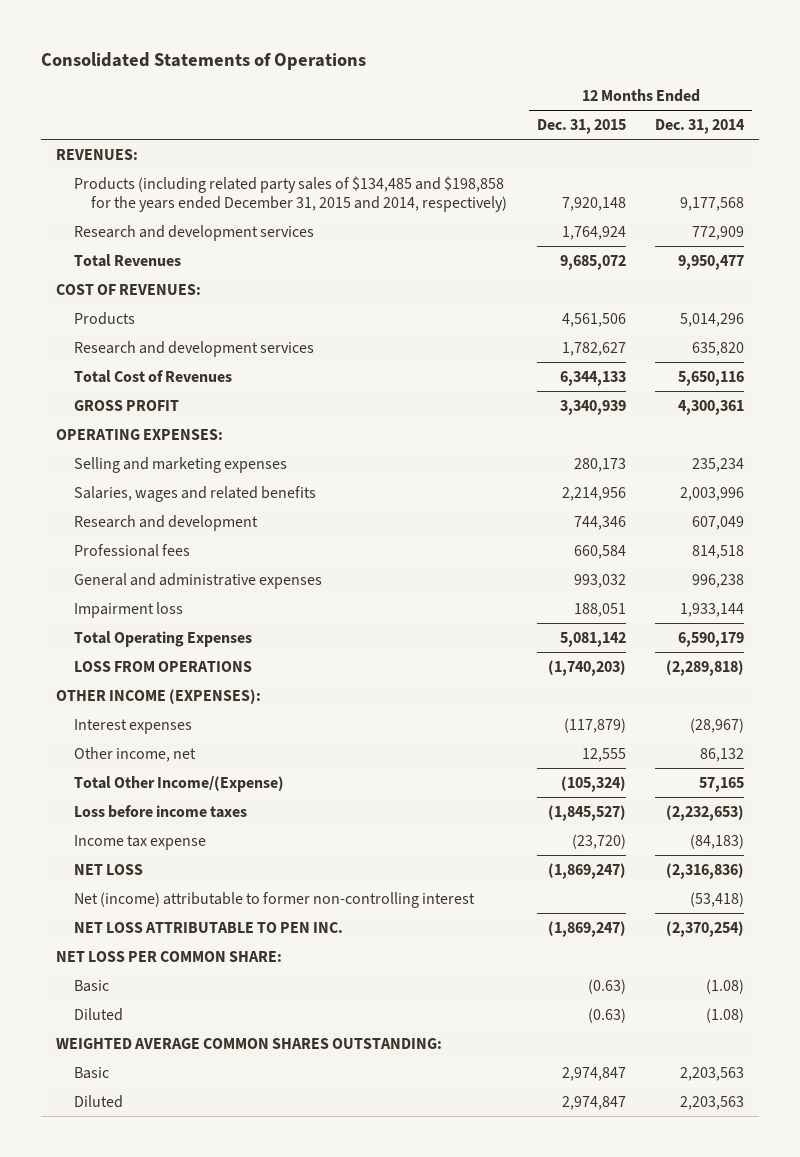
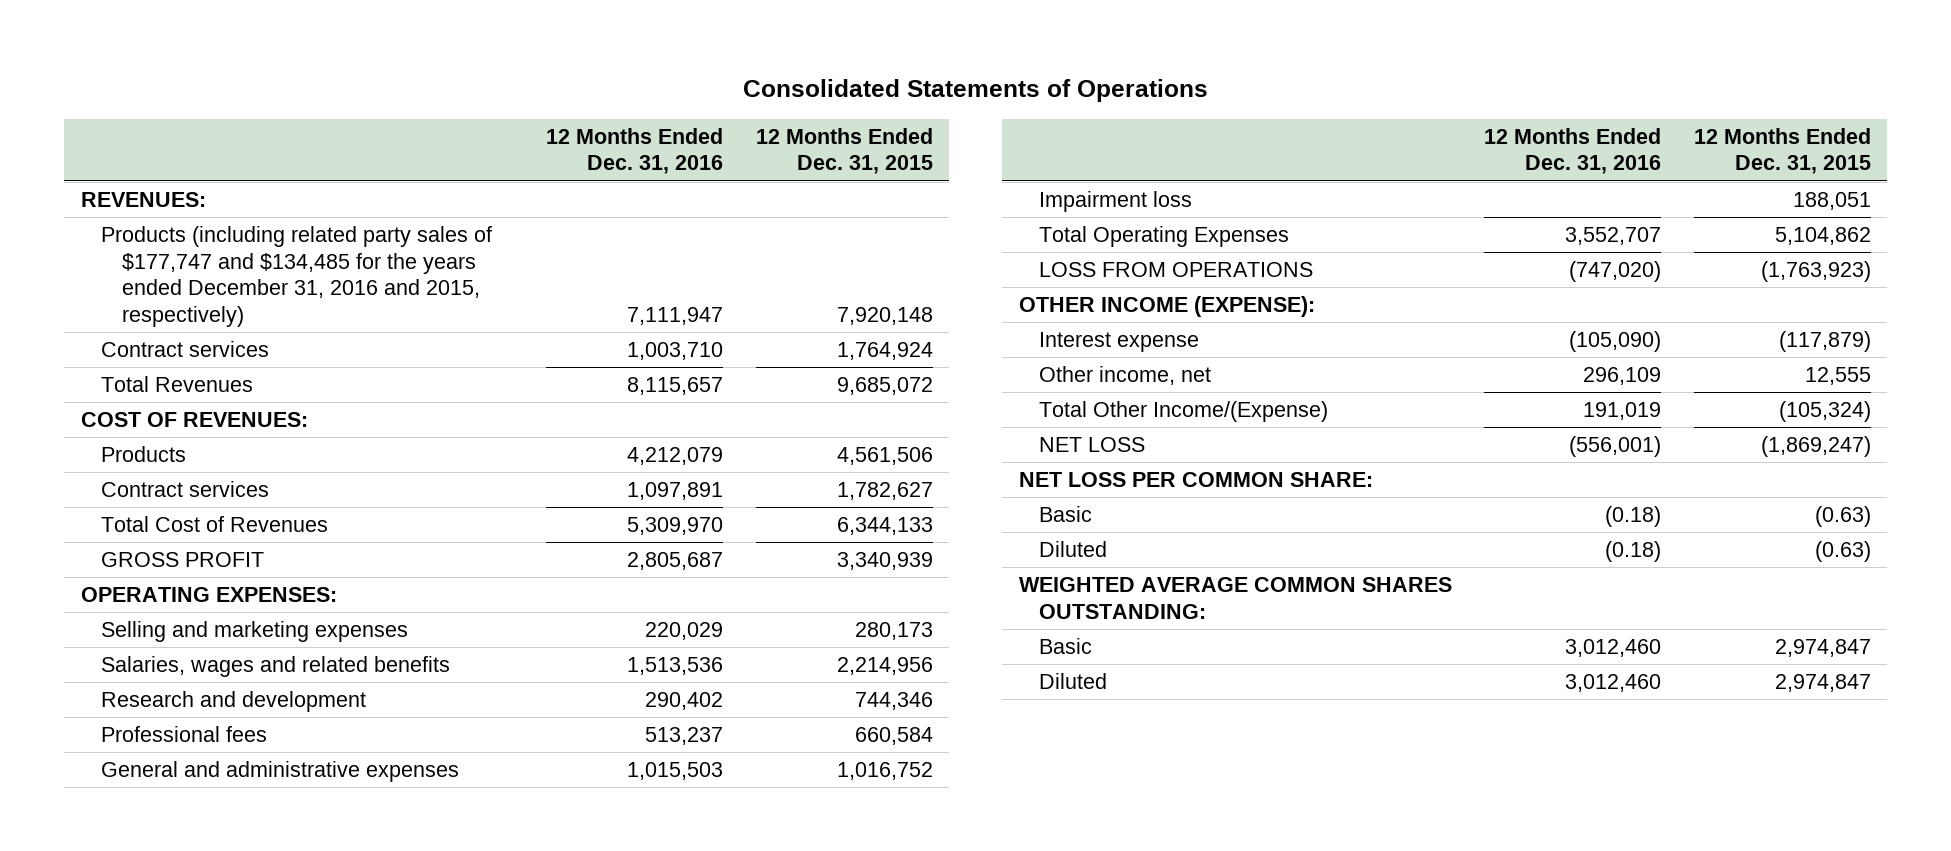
- | 12 Months Ended Dec. 31, 2015 | 12 Months Ended Dec. 31, 2014
+ | 12 Months Ended Dec. 31, 2016 | 12 Months Ended Dec. 31, 2015
- Products (including related party sales of $134,485 and $198,858 for the years ended December 31, 2015 and 2014, respectively) | 7,920,148 | 9,177,568
- Research and development services | 1,764,924 | 772,909
+ Products (including related party sales of $177,747 and $134,485 for the years ended December 31, 2016 and 2015, respectively) | 7,111,947 | 7,920,148
+ Contract services | 1,003,710 | 1,764,924
- Research and development services | 1,782,627 | 635,820
+ Contract services | 1,097,891 | 1,782,627
- General and administrative expenses | 993,032 | 996,238
+ General and administrative expenses | 1,015,503 | 1,016,752
- Total Operating Expenses | 5,081,142 | 6,590,179
- LOSS FROM OPERATIONS | (1,740,203) | (2,289,818)
- OTHER INCOME (EXPENSES):
- Interest expenses | (117,879) | (28,967)
+ Total Operating Expenses | 3,552,707 | 5,104,862
+ LOSS FROM OPERATIONS | (747,020) | (1,763,923)
+ OTHER INCOME (EXPENSE):
+ Interest expense | (105,090) | (117,879)
- Loss before income taxes | (1,845,527) | (2,232,653)
- Income tax expense | (23,720) | (84,183)
- Net (income) attributable to former non-controlling interest | | (53,418)
- NET LOSS ATTRIBUTABLE TO PEN INC. | (1,869,247) | (2,370,254)

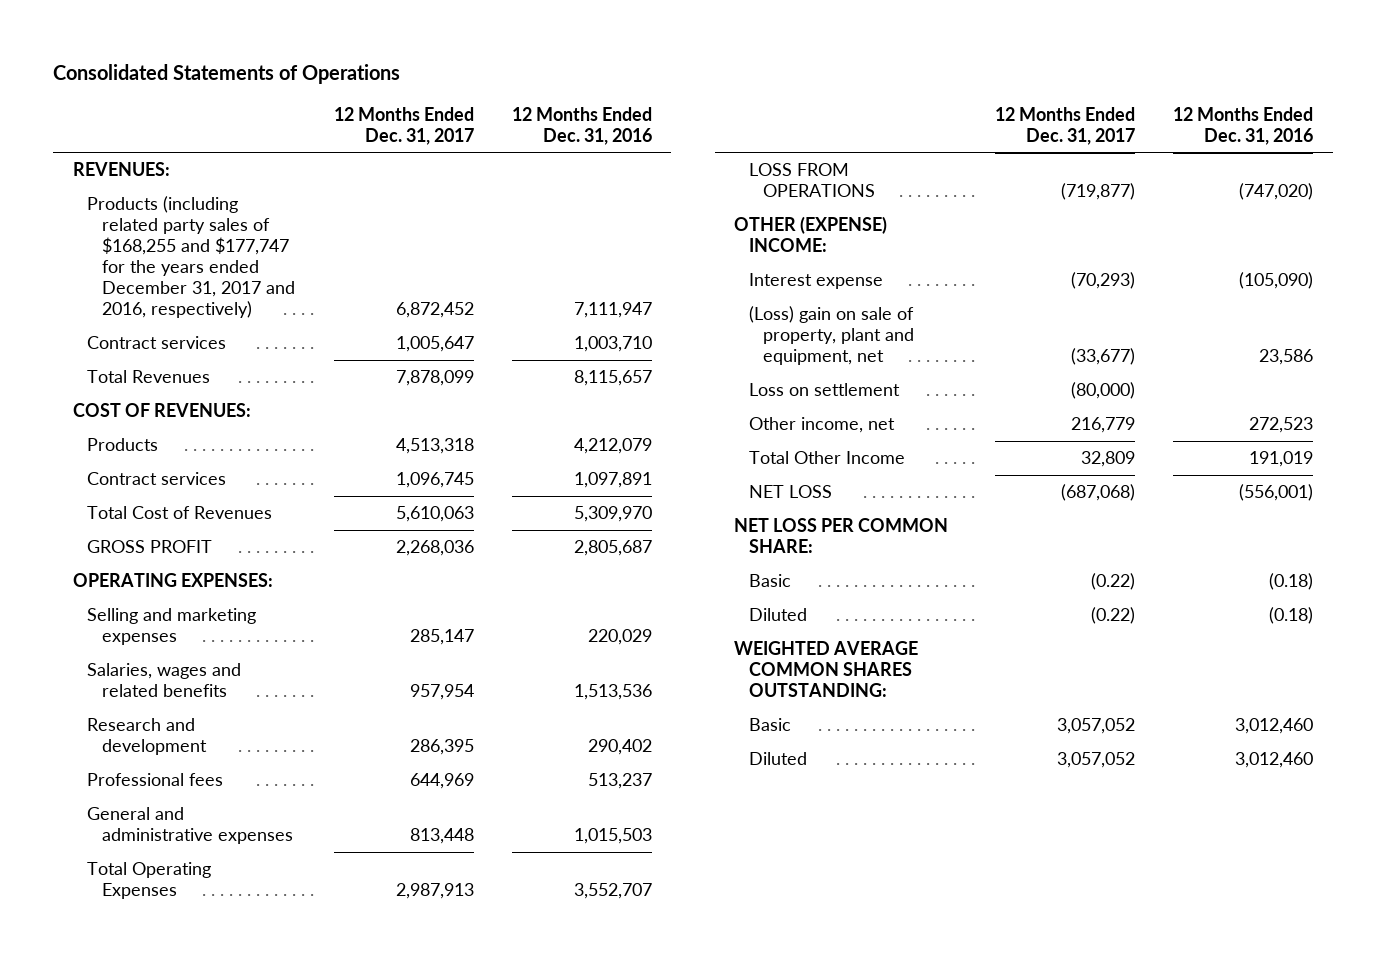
- | 12 Months Ended Dec. 31, 2016 | 12 Months Ended Dec. 31, 2015
+ | 12 Months Ended Dec. 31, 2017 | 12 Months Ended Dec. 31, 2016
- Products (including related party sales of $177,747 and $134,485 for the years ended December 31, 2016 and 2015, respectively) | 7,111,947 | 7,920,148
+ Products (including related party sales of $168,255 and $177,747 for the years ended December 31, 2017 and 2016, respectively) | 6,872,452 | 7,111,947
- Impairment loss | | 188,051
- OTHER INCOME (EXPENSE):
+ OTHER (EXPENSE) INCOME:
- Other income, net | 296,109 | 12,555
- Total Other Income/(Expense) | 191,019 | (105,324)
+ (Loss) gain on sale of property, plant and equipment, net | (33,677) | 23,586
+ Loss on settlement | (80,000) |
+ Other income, net | 216,779 | 272,523
+ Total Other Income | 32,809 | 191,019

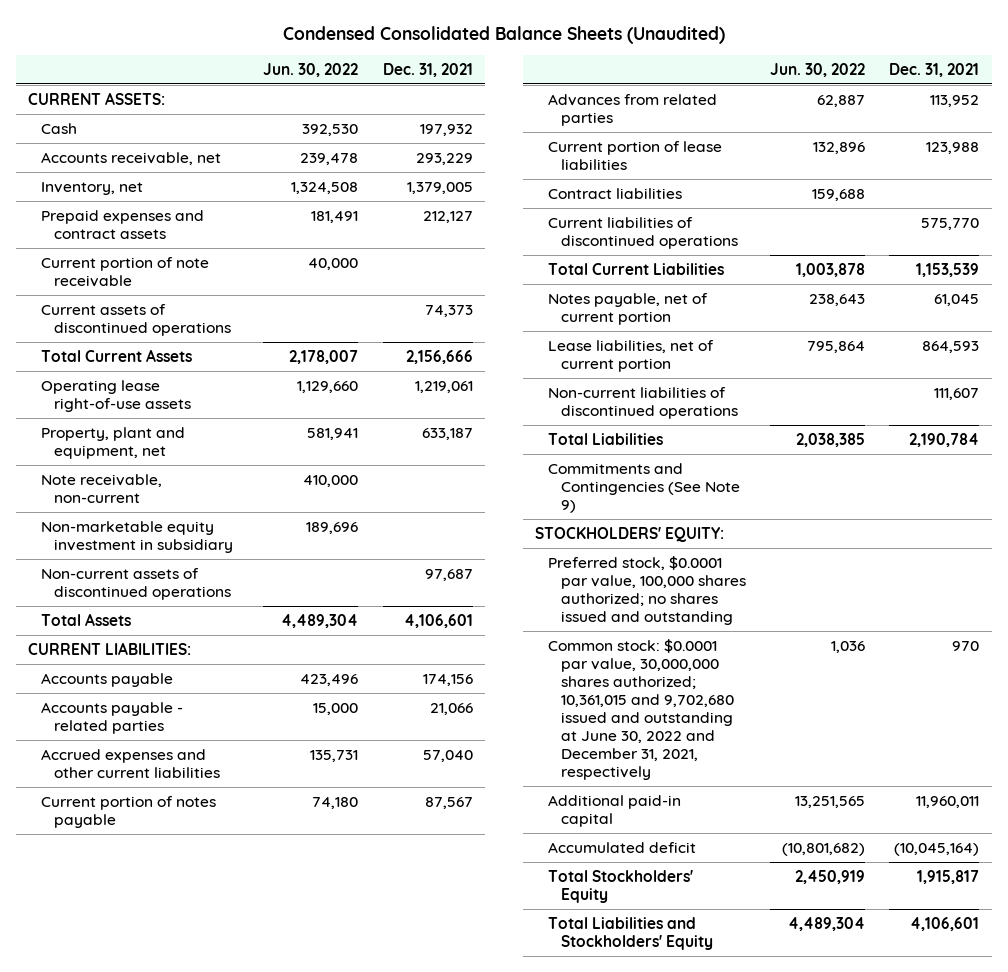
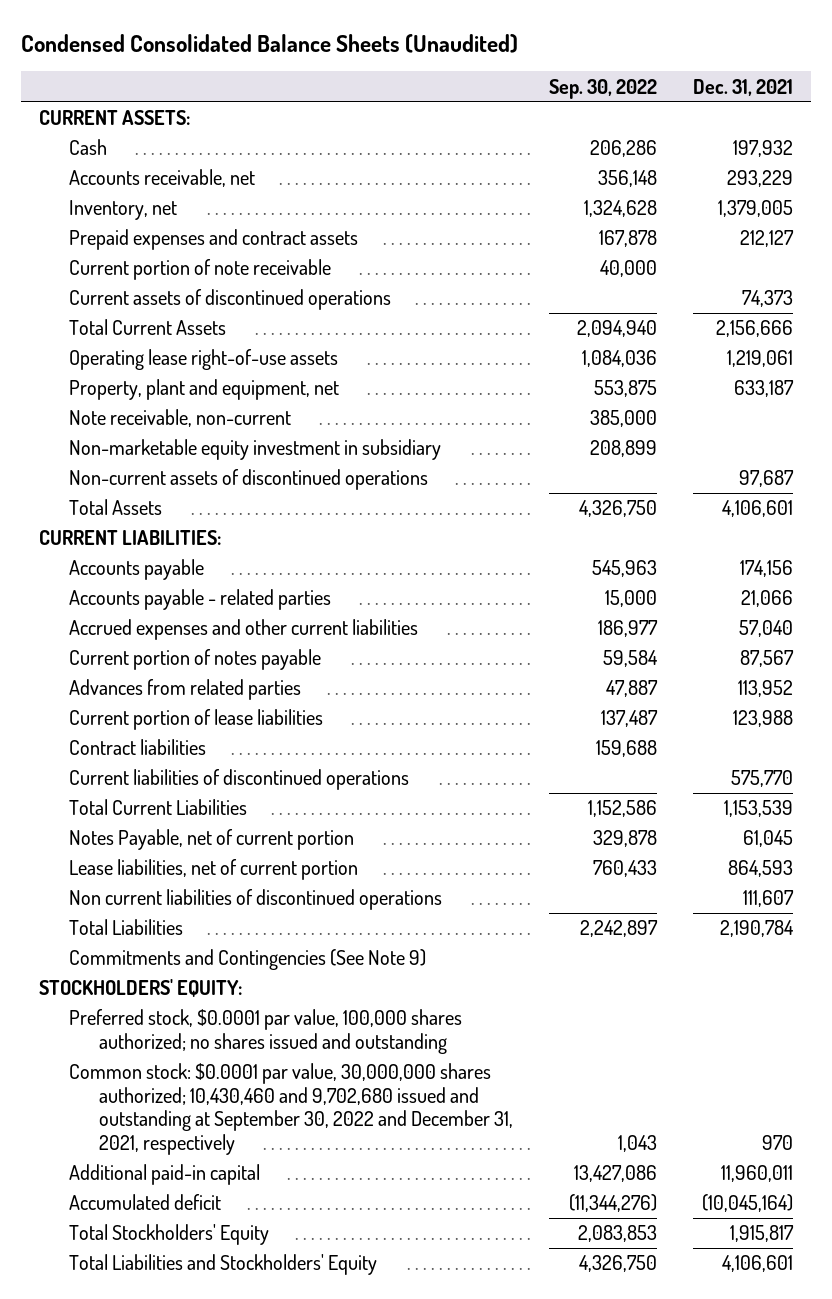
- | Jun. 30, 2022 | Dec. 31, 2021
+ | Sep. 30, 2022 | Dec. 31, 2021
- Notes payable, net of current portion | 238,643 | 61,045
+ Notes Payable, net of current portion | 329,878 | 61,045
- Non-current liabilities of discontinued operations | | 111,607
+ Non current liabilities of discontinued operations | | 111,607
- Common stock: $0.0001 par value, 30,000,000 shares authorized; 10,361,015 and 9,702,680 issued and outstanding at June 30, 2022 and December 31, 2021, respectively | 1,036 | 970
+ Common stock: $0.0001 par value, 30,000,000 shares authorized; 10,430,460 and 9,702,680 issued and outstanding at September 30, 2022 and December 31, 2021, respectively | 1,043 | 970

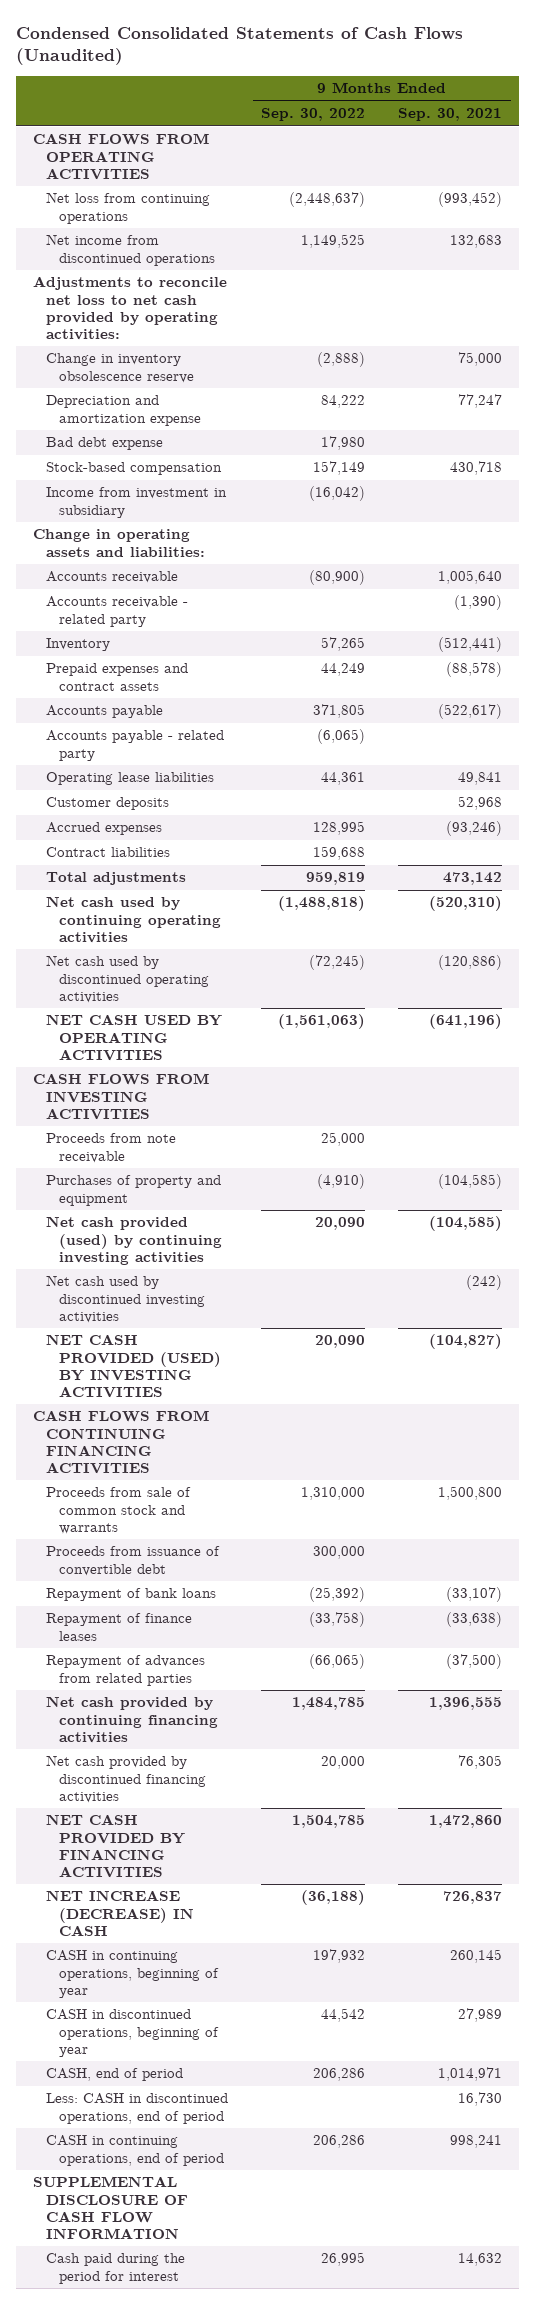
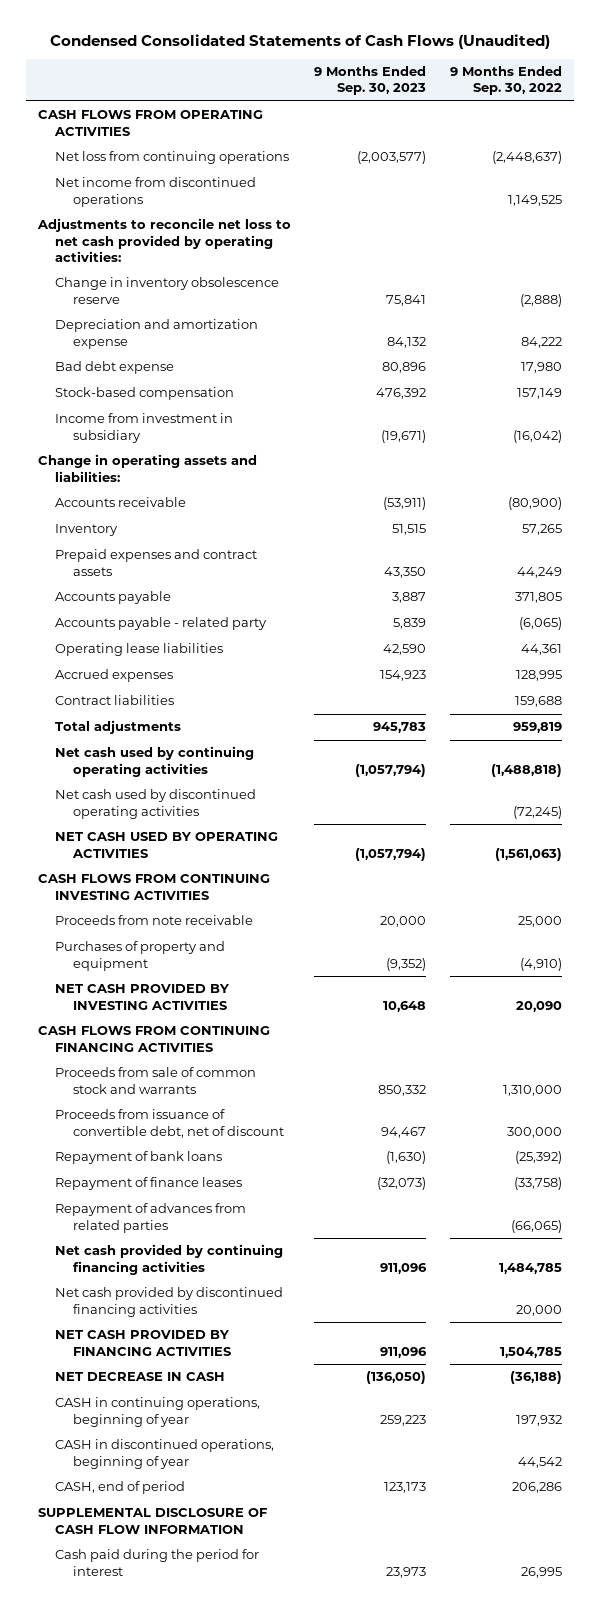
- | 9 Months Ended Sep. 30, 2022 | 9 Months Ended Sep. 30, 2021
+ | 9 Months Ended Sep. 30, 2023 | 9 Months Ended Sep. 30, 2022
- Accounts receivable - related party | | (1,390)
- Customer deposits | | 52,968
- CASH FLOWS FROM INVESTING ACTIVITIES
+ CASH FLOWS FROM CONTINUING INVESTING ACTIVITIES
- Net cash provided (used) by continuing investing activities | 20,090 | (104,585)
- Net cash used by discontinued investing activities | | (242)
- NET CASH PROVIDED (USED) BY INVESTING ACTIVITIES | 20,090 | (104,827)
+ NET CASH PROVIDED BY INVESTING ACTIVITIES | 10,648 | 20,090
- Proceeds from issuance of convertible debt | 300,000 |
+ Proceeds from issuance of convertible debt, net of discount | 94,467 | 300,000
- NET INCREASE (DECREASE) IN CASH | (36,188) | 726,837
+ NET DECREASE IN CASH | (136,050) | (36,188)
- Less: CASH in discontinued operations, end of period | | 16,730
- CASH in continuing operations, end of period | 206,286 | 998,241

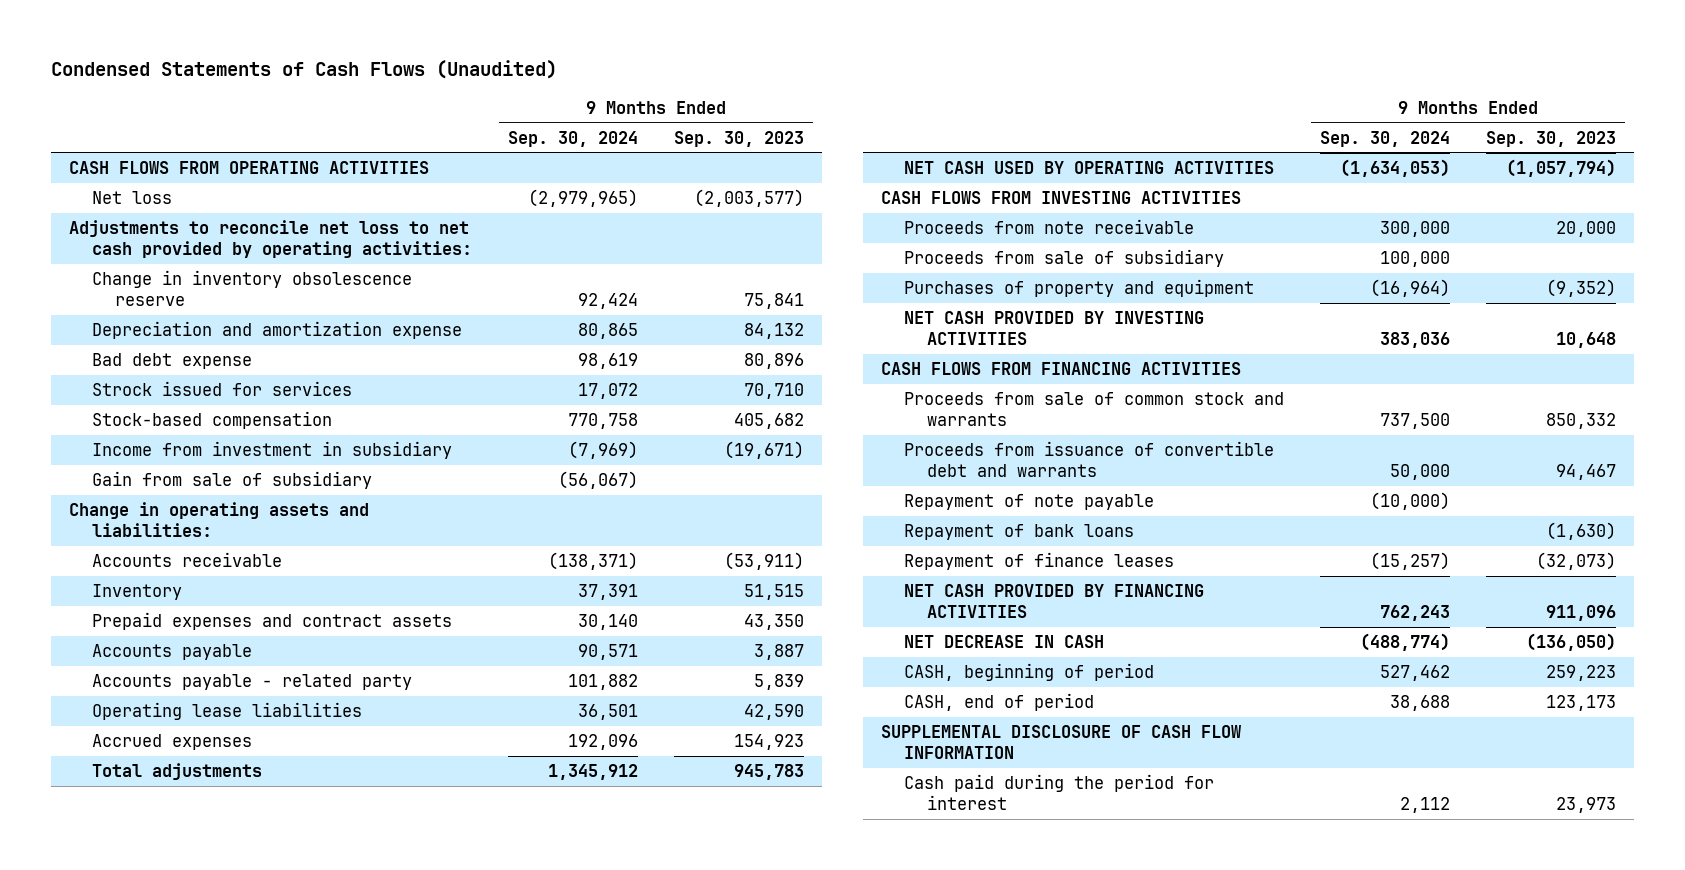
- Condensed Consolidated Statements of Cash Flows (Unaudited)
+ Condensed Statements of Cash Flows (Unaudited)
- | 9 Months Ended Sep. 30, 2023 | 9 Months Ended Sep. 30, 2022
+ | 9 Months Ended Sep. 30, 2024 | 9 Months Ended Sep. 30, 2023
- Net loss from continuing operations | (2,003,577) | (2,448,637)
- Net income from discontinued operations | | 1,149,525
+ Net loss | (2,979,965) | (2,003,577)
- Stock-based compensation | 476,392 | 157,149
+ Strock issued for services | 17,072 | 70,710
+ Stock-based compensation | 770,758 | 405,682
+ Gain from sale of subsidiary | (56,067) |
- Contract liabilities | | 159,688
- Net cash used by continuing operating activities | (1,057,794) | (1,488,818)
- Net cash used by discontinued operating activities | | (72,245)
- CASH FLOWS FROM CONTINUING INVESTING ACTIVITIES
+ CASH FLOWS FROM INVESTING ACTIVITIES
+ Proceeds from sale of subsidiary | 100,000 |
- CASH FLOWS FROM CONTINUING FINANCING ACTIVITIES
+ CASH FLOWS FROM FINANCING ACTIVITIES
- Proceeds from issuance of convertible debt, net of discount | 94,467 | 300,000
+ Proceeds from issuance of convertible debt and warrants | 50,000 | 94,467
+ Repayment of note payable | (10,000) |
- Repayment of advances from related parties | | (66,065)
- Net cash provided by continuing financing activities | 911,096 | 1,484,785
- Net cash provided by discontinued financing activities | | 20,000
- CASH in continuing operations, beginning of year | 259,223 | 197,932
- CASH in discontinued operations, beginning of year | | 44,542
+ CASH, beginning of period | 527,462 | 259,223

